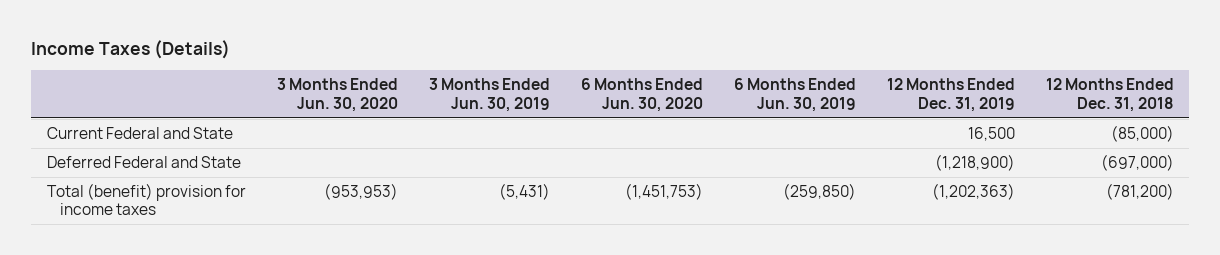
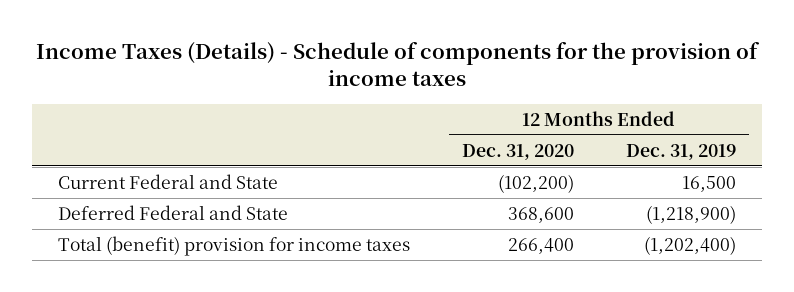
- Income Taxes (Details)
+ Income Taxes (Details) - Schedule of components for the provision of income taxes
- | 3 Months Ended Jun. 30, 2020 | 3 Months Ended Jun. 30, 2019 | 6 Months Ended Jun. 30, 2020 | 6 Months Ended Jun. 30, 2019 | 12 Months Ended Dec. 31, 2019 | 12 Months Ended Dec. 31, 2018
+ | 12 Months Ended Dec. 31, 2020 | 12 Months Ended Dec. 31, 2019
- Total (benefit) provision for income taxes | (953,953) | (5,431) | (1,451,753) | (259,850) | (1,202,363) | (781,200)
+ Total (benefit) provision for income taxes | 266,400 | (1,202,400)

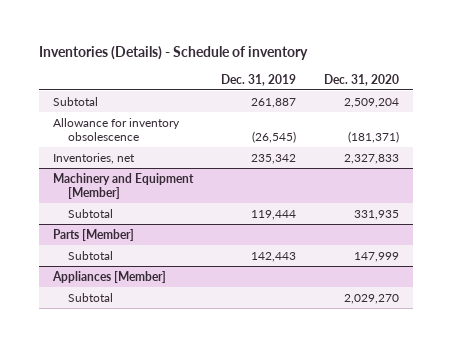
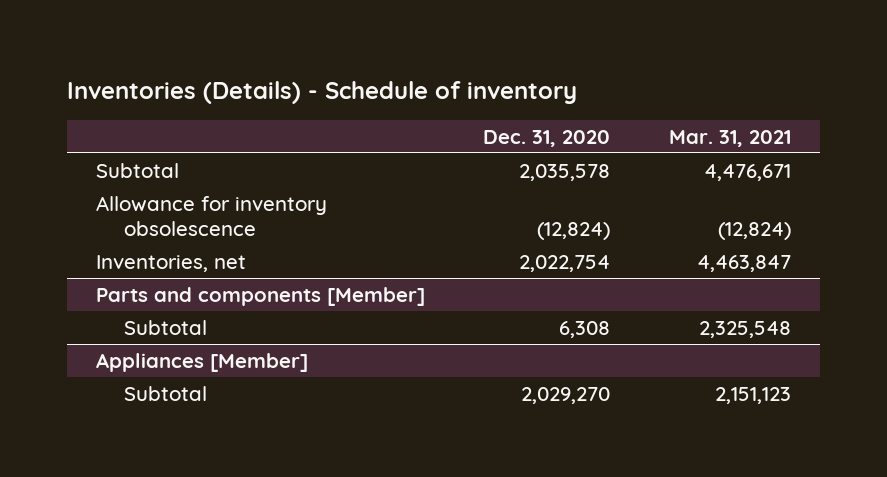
- | Dec. 31, 2019 | Dec. 31, 2020
+ | Dec. 31, 2020 | Mar. 31, 2021
- Subtotal | 261,887 | 2,509,204
- Allowance for inventory obsolescence | (26,545) | (181,371)
- Inventories, net | 235,342 | 2,327,833
- Machinery and Equipment [Member]
- Subtotal | 119,444 | 331,935
- Parts [Member]
- Subtotal | 142,443 | 147,999
+ Subtotal | 2,035,578 | 4,476,671
+ Allowance for inventory obsolescence | (12,824) | (12,824)
+ Inventories, net | 2,022,754 | 4,463,847
+ Parts and components [Member]
+ Subtotal | 6,308 | 2,325,548

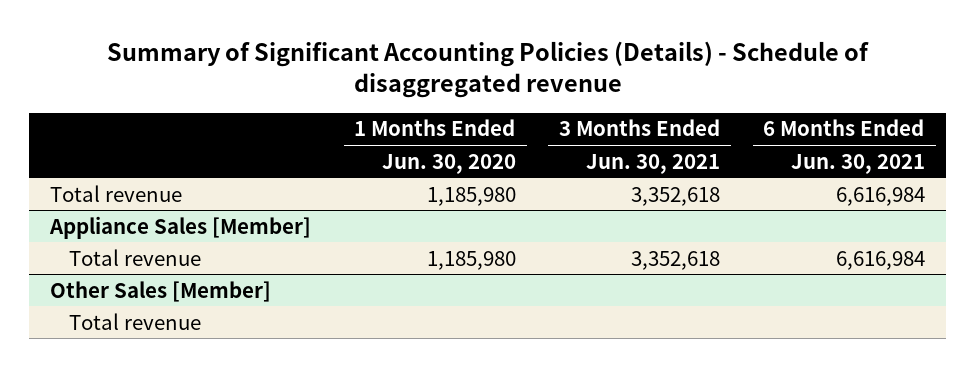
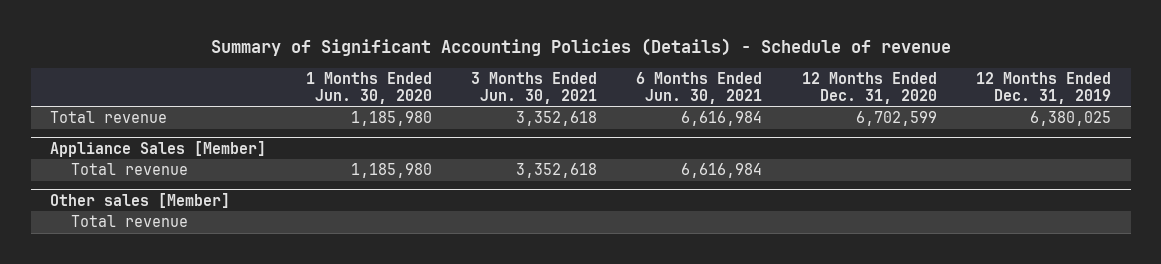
- Summary of Significant Accounting Policies (Details) - Schedule of disaggregated revenue
+ Summary of Significant Accounting Policies (Details) - Schedule of revenue
- | 1 Months Ended Jun. 30, 2020 | 3 Months Ended Jun. 30, 2021 | 6 Months Ended Jun. 30, 2021
+ | 1 Months Ended Jun. 30, 2020 | 3 Months Ended Jun. 30, 2021 | 6 Months Ended Jun. 30, 2021 | 12 Months Ended Dec. 31, 2020 | 12 Months Ended Dec. 31, 2019
- Other Sales [Member]
+ Other sales [Member]

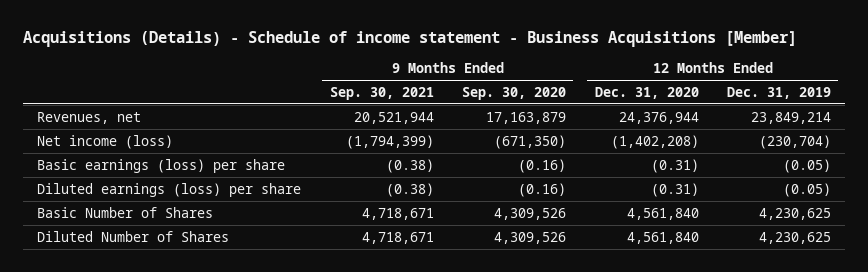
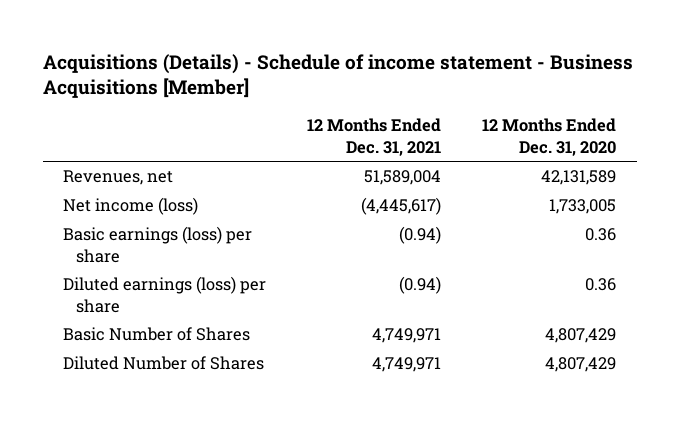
- | 9 Months Ended Sep. 30, 2021 | 9 Months Ended Sep. 30, 2020 | 12 Months Ended Dec. 31, 2020 | 12 Months Ended Dec. 31, 2019
+ | 12 Months Ended Dec. 31, 2021 | 12 Months Ended Dec. 31, 2020
- Revenues, net | 20,521,944 | 17,163,879 | 24,376,944 | 23,849,214
- Net income (loss) | (1,794,399) | (671,350) | (1,402,208) | (230,704)
- Basic earnings (loss) per share | (0.38) | (0.16) | (0.31) | (0.05)
- Diluted earnings (loss) per share | (0.38) | (0.16) | (0.31) | (0.05)
- Basic Number of Shares | 4,718,671 | 4,309,526 | 4,561,840 | 4,230,625
- Diluted Number of Shares | 4,718,671 | 4,309,526 | 4,561,840 | 4,230,625
+ Revenues, net | 51,589,004 | 42,131,589
+ Net income (loss) | (4,445,617) | 1,733,005
+ Basic earnings (loss) per share | (0.94) | 0.36
+ Diluted earnings (loss) per share | (0.94) | 0.36
+ Basic Number of Shares | 4,749,971 | 4,807,429
+ Diluted Number of Shares | 4,749,971 | 4,807,429

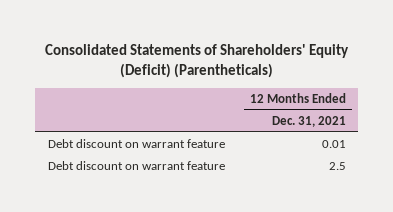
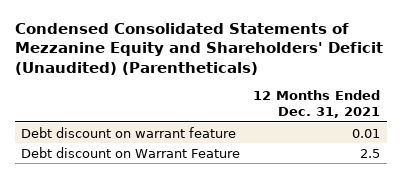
- Consolidated Statements of Shareholders' Equity (Deficit) (Parentheticals)
+ Condensed Consolidated Statements of Mezzanine Equity and Shareholders' Deficit (Unaudited) (Parentheticals)
- Debt discount on warrant feature | 2.5
+ Debt discount on Warrant Feature | 2.5

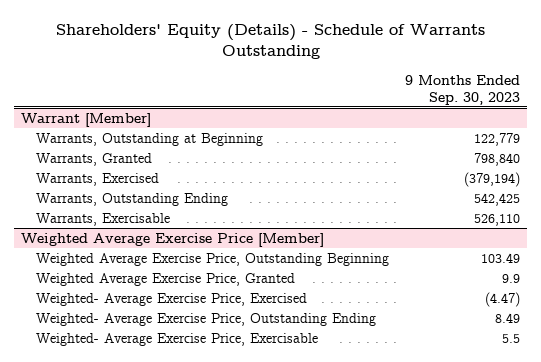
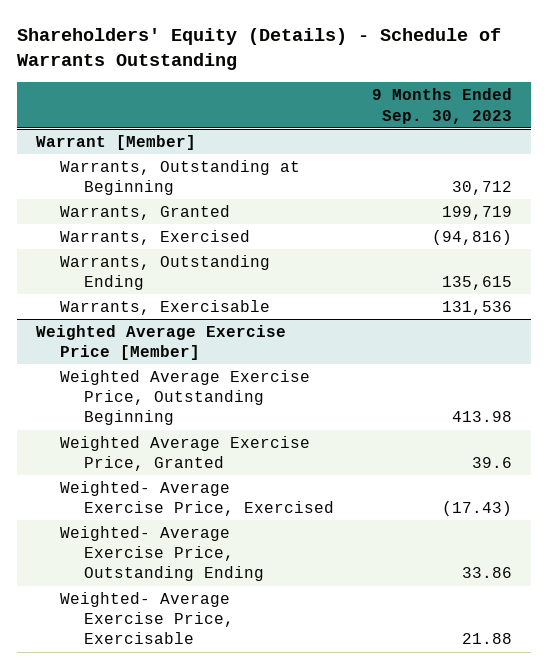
@ Warrant [Member]
- Warrants, Outstanding at Beginning | 122,779
- Warrants, Granted | 798,840
- Warrants, Exercised | (379,194)
- Warrants, Outstanding Ending | 542,425
- Warrants, Exercisable | 526,110
+ Warrants, Outstanding at Beginning | 30,712
+ Warrants, Granted | 199,719
+ Warrants, Exercised | (94,816)
+ Warrants, Outstanding Ending | 135,615
+ Warrants, Exercisable | 131,536
@ Weighted Average Exercise Price [Member]
- Weighted Average Exercise Price, Outstanding Beginning | 103.49
- Weighted Average Exercise Price, Granted | 9.9
- Weighted- Average Exercise Price, Exercised | (4.47)
- Weighted- Average Exercise Price, Outstanding Ending | 8.49
- Weighted- Average Exercise Price, Exercisable | 5.5
+ Weighted Average Exercise Price, Outstanding Beginning | 413.98
+ Weighted Average Exercise Price, Granted | 39.6
+ Weighted- Average Exercise Price, Exercised | (17.43)
+ Weighted- Average Exercise Price, Outstanding Ending | 33.86
+ Weighted- Average Exercise Price, Exercisable | 21.88

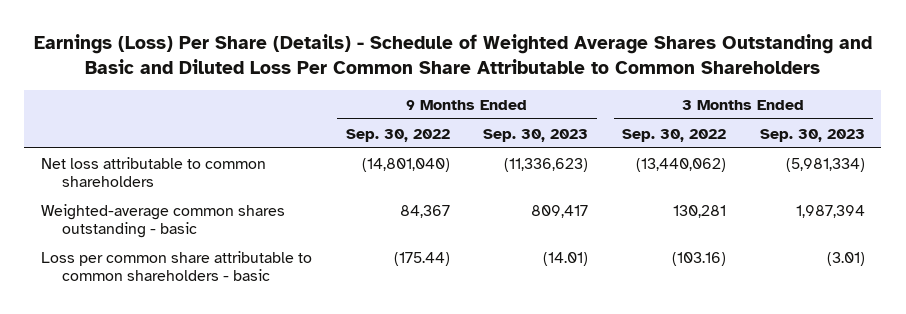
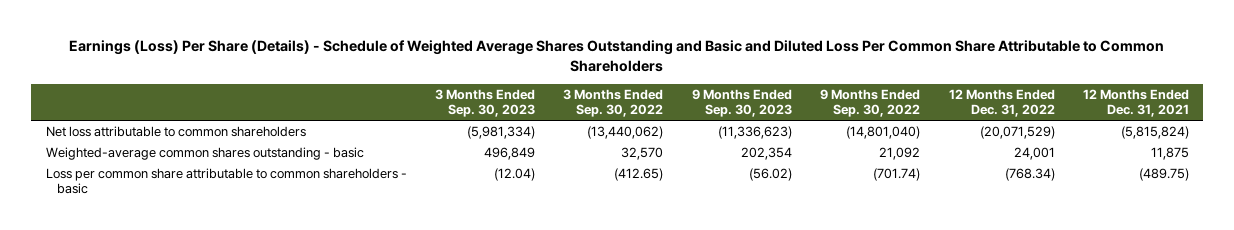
- | 9 Months Ended Sep. 30, 2022 | 9 Months Ended Sep. 30, 2023 | 3 Months Ended Sep. 30, 2022 | 3 Months Ended Sep. 30, 2023
+ | 3 Months Ended Sep. 30, 2023 | 3 Months Ended Sep. 30, 2022 | 9 Months Ended Sep. 30, 2023 | 9 Months Ended Sep. 30, 2022 | 12 Months Ended Dec. 31, 2022 | 12 Months Ended Dec. 31, 2021
- Weighted-average common shares outstanding - basic | 84,367 | 809,417 | 130,281 | 1,987,394
- Loss per common share attributable to common shareholders - basic | (175.44) | (14.01) | (103.16) | (3.01)
+ Weighted-average common shares outstanding - basic | 496,849 | 32,570 | 202,354 | 21,092 | 24,001 | 11,875
+ Loss per common share attributable to common shareholders - basic | (12.04) | (412.65) | (56.02) | (701.74) | (768.34) | (489.75)

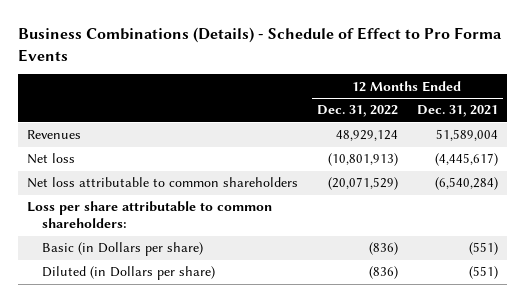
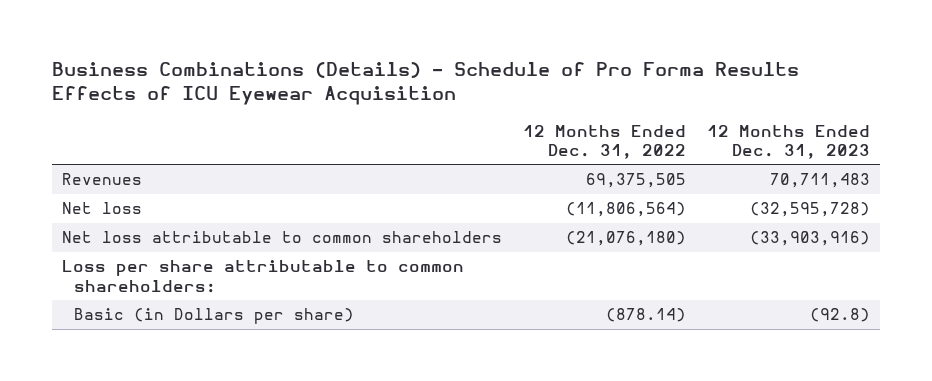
- Business Combinations (Details) - Schedule of Effect to Pro Forma Events
+ Business Combinations (Details) - Schedule of Pro Forma Results Effects of ICU Eyewear Acquisition
- | 12 Months Ended Dec. 31, 2022 | 12 Months Ended Dec. 31, 2021
+ | 12 Months Ended Dec. 31, 2022 | 12 Months Ended Dec. 31, 2023
- Revenues | 48,929,124 | 51,589,004
- Net loss | (10,801,913) | (4,445,617)
- Net loss attributable to common shareholders | (20,071,529) | (6,540,284)
+ Revenues | 69,375,505 | 70,711,483
+ Net loss | (11,806,564) | (32,595,728)
+ Net loss attributable to common shareholders | (21,076,180) | (33,903,916)
- Basic (in Dollars per share) | (836) | (551)
- Diluted (in Dollars per share) | (836) | (551)
+ Basic (in Dollars per share) | (878.14) | (92.8)

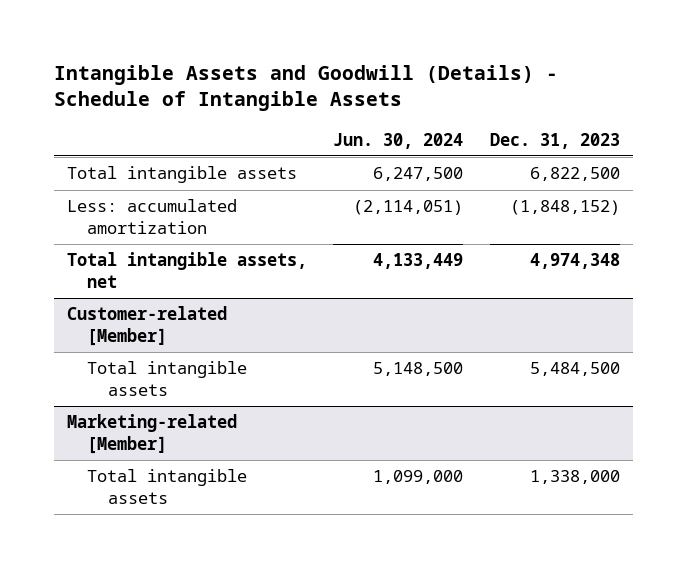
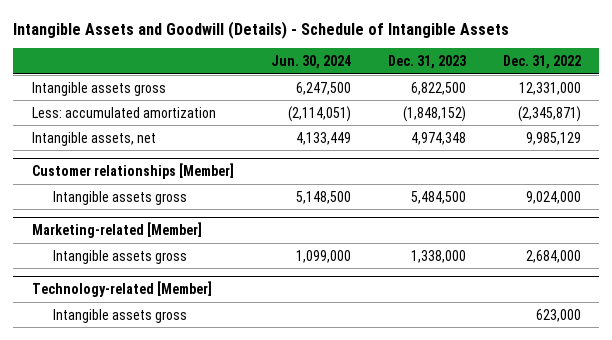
- | Jun. 30, 2024 | Dec. 31, 2023
+ | Jun. 30, 2024 | Dec. 31, 2023 | Dec. 31, 2022
- Total intangible assets | 6,247,500 | 6,822,500
+ Intangible assets gross | 6,247,500 | 6,822,500 | 12,331,000
- Total intangible assets, net | 4,133,449 | 4,974,348
- Customer-related [Member]
- Total intangible assets | 5,148,500 | 5,484,500
+ Intangible assets, net | 4,133,449 | 4,974,348 | 9,985,129
+ Customer relationships [Member]
+ Intangible assets gross | 5,148,500 | 5,484,500 | 9,024,000
@ Marketing-related [Member]
- Total intangible assets | 1,099,000 | 1,338,000
+ Intangible assets gross | 1,099,000 | 1,338,000 | 2,684,000
+ Technology-related [Member]
+ Intangible assets gross | | | 623,000

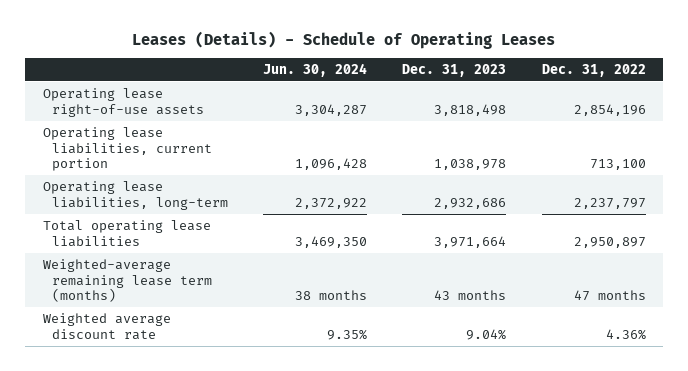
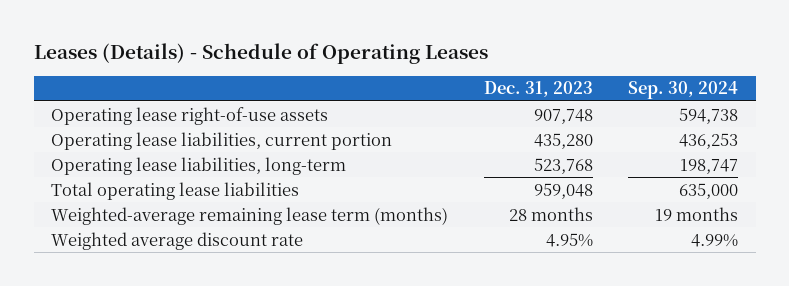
- | Jun. 30, 2024 | Dec. 31, 2023 | Dec. 31, 2022
+ | Dec. 31, 2023 | Sep. 30, 2024
- Operating lease right-of-use assets | 3,304,287 | 3,818,498 | 2,854,196
- Operating lease liabilities, current portion | 1,096,428 | 1,038,978 | 713,100
- Operating lease liabilities, long-term | 2,372,922 | 2,932,686 | 2,237,797
- Total operating lease liabilities | 3,469,350 | 3,971,664 | 2,950,897
- Weighted-average remaining lease term (months) | 38 months | 43 months | 47 months
- Weighted average discount rate | 9.35% | 9.04% | 4.36%
+ Operating lease right-of-use assets | 907,748 | 594,738
+ Operating lease liabilities, current portion | 435,280 | 436,253
+ Operating lease liabilities, long-term | 523,768 | 198,747
+ Total operating lease liabilities | 959,048 | 635,000
+ Weighted-average remaining lease term (months) | 28 months | 19 months
+ Weighted average discount rate | 4.95% | 4.99%

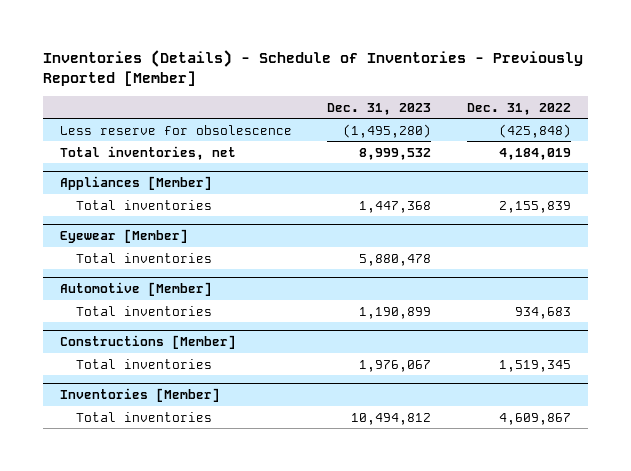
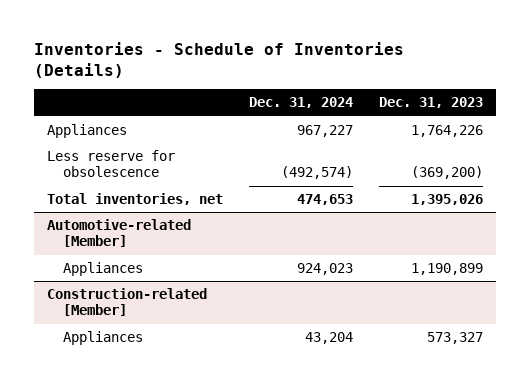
- Inventories (Details) - Schedule of Inventories - Previously Reported [Member]
+ Inventories - Schedule of Inventories (Details)
- | Dec. 31, 2023 | Dec. 31, 2022
+ | Dec. 31, 2024 | Dec. 31, 2023
- Less reserve for obsolescence | (1,495,280) | (425,848)
- Total inventories, net | 8,999,532 | 4,184,019
- Appliances [Member]
- Total inventories | 1,447,368 | 2,155,839
- Eyewear [Member]
- Total inventories | 5,880,478 |
- Automotive [Member]
- Total inventories | 1,190,899 | 934,683
- Constructions [Member]
- Total inventories | 1,976,067 | 1,519,345
- Inventories [Member]
- Total inventories | 10,494,812 | 4,609,867
+ Appliances | 967,227 | 1,764,226
+ Less reserve for obsolescence | (492,574) | (369,200)
+ Total inventories, net | 474,653 | 1,395,026
+ Automotive-related [Member]
+ Appliances | 924,023 | 1,190,899
+ Construction-related [Member]
+ Appliances | 43,204 | 573,327

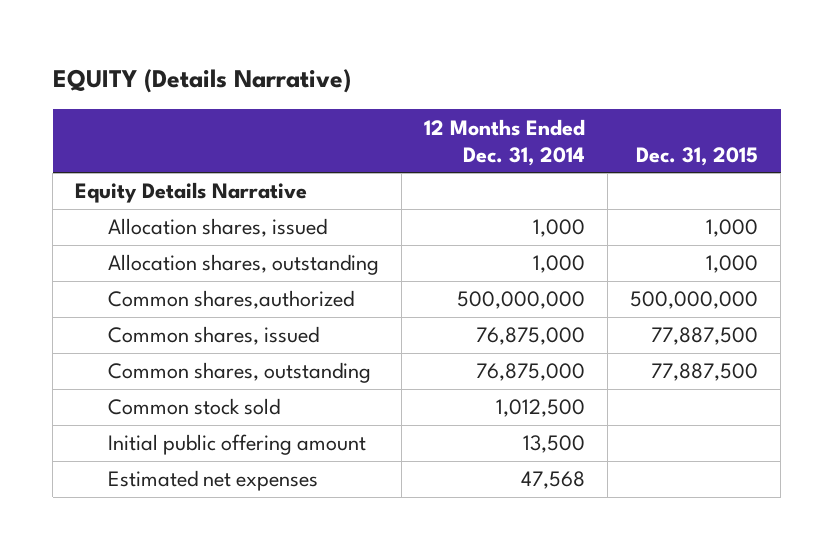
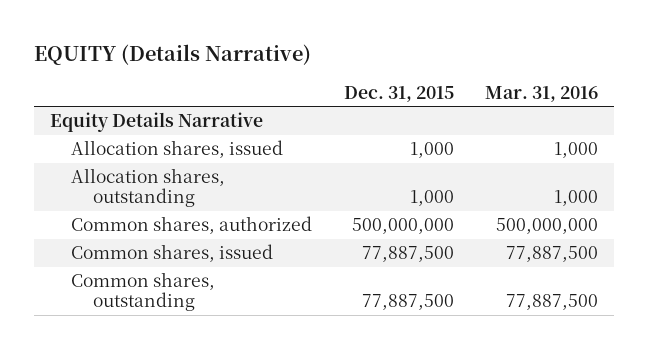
- | 12 Months Ended Dec. 31, 2014 | Dec. 31, 2015
+ | Dec. 31, 2015 | Mar. 31, 2016
- Common shares,authorized | 500,000,000 | 500,000,000
+ Common shares, authorized | 500,000,000 | 500,000,000
- Common stock sold | 1,012,500 |
- Initial public offering amount | 13,500 |
- Estimated net expenses | 47,568 |

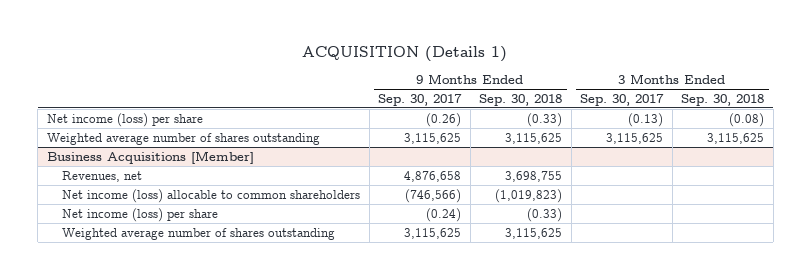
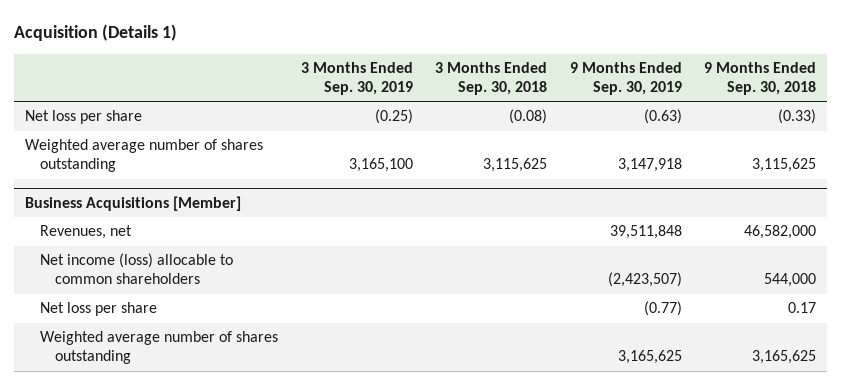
- ACQUISITION (Details 1)
+ Acquisition (Details 1)
- | 9 Months Ended Sep. 30, 2017 | 9 Months Ended Sep. 30, 2018 | 3 Months Ended Sep. 30, 2017 | 3 Months Ended Sep. 30, 2018
+ | 3 Months Ended Sep. 30, 2019 | 3 Months Ended Sep. 30, 2018 | 9 Months Ended Sep. 30, 2019 | 9 Months Ended Sep. 30, 2018
- Net income (loss) per share | (0.26) | (0.33) | (0.13) | (0.08)
+ Net loss per share | (0.25) | (0.08) | (0.63) | (0.33)
@ Business Acquisitions [Member]
- Revenues, net | 4,876,658 | 3,698,755 | |
- Net income (loss) allocable to common shareholders | (746,566) | (1,019,823) | |
- Net income (loss) per share | (0.24) | (0.33) | |
- Weighted average number of shares outstanding | 3,115,625 | 3,115,625 | |
+ Revenues, net | | | 39,511,848 | 46,582,000
+ Net income (loss) allocable to common shareholders | | | (2,423,507) | 544,000
+ Net loss per share | | | (0.77) | 0.17
+ Weighted average number of shares outstanding | | | 3,165,625 | 3,165,625

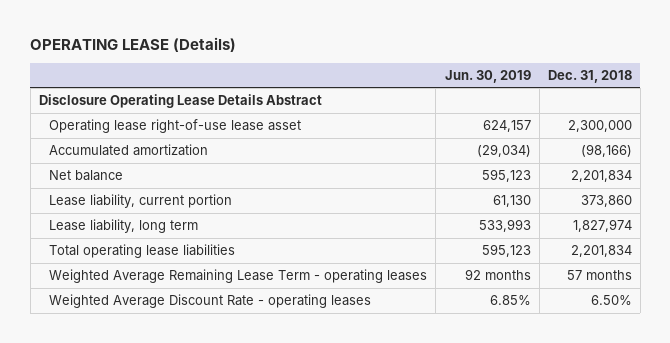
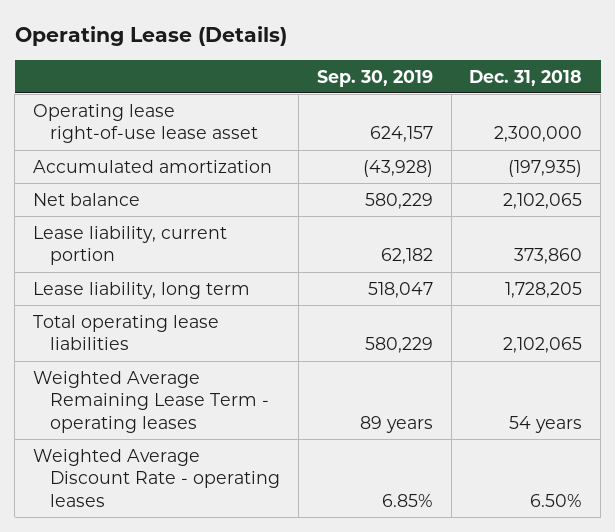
- OPERATING LEASE (Details)
+ Operating Lease (Details)
- | Jun. 30, 2019 | Dec. 31, 2018
+ | Sep. 30, 2019 | Dec. 31, 2018
- Disclosure Operating Lease Details Abstract
- Accumulated amortization | (29,034) | (98,166)
- Net balance | 595,123 | 2,201,834
+ Accumulated amortization | (43,928) | (197,935)
+ Net balance | 580,229 | 2,102,065
- Lease liability, long term | 533,993 | 1,827,974
- Total operating lease liabilities | 595,123 | 2,201,834
- Weighted Average Remaining Lease Term - operating leases | 92 months | 57 months
+ Lease liability, long term | 518,047 | 1,728,205
+ Total operating lease liabilities | 580,229 | 2,102,065
+ Weighted Average Remaining Lease Term - operating leases | 89 years | 54 years

